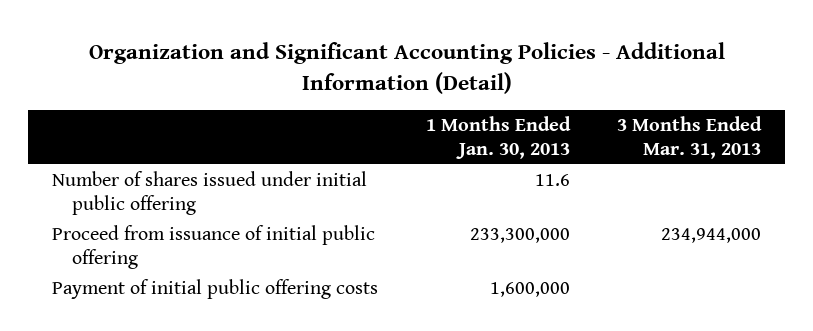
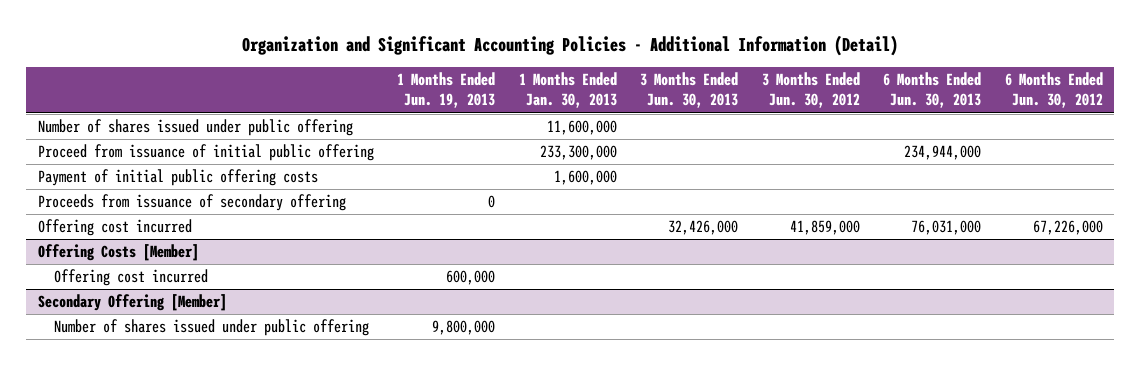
- | 1 Months Ended Jan. 30, 2013 | 3 Months Ended Mar. 31, 2013
+ | 1 Months Ended Jun. 19, 2013 | 1 Months Ended Jan. 30, 2013 | 3 Months Ended Jun. 30, 2013 | 3 Months Ended Jun. 30, 2012 | 6 Months Ended Jun. 30, 2013 | 6 Months Ended Jun. 30, 2012
- Number of shares issued under initial public offering | 11.6 |
+ Number of shares issued under public offering | | 11,600,000 | | | |
+ Proceeds from issuance of secondary offering | 0 | | | | |
+ Offering cost incurred | | | 32,426,000 | 41,859,000 | 76,031,000 | 67,226,000
+ Offering Costs [Member]
+ Offering cost incurred | 600,000 | | | | |
+ Secondary Offering [Member]
+ Number of shares issued under public offering | 9,800,000 | | | | |

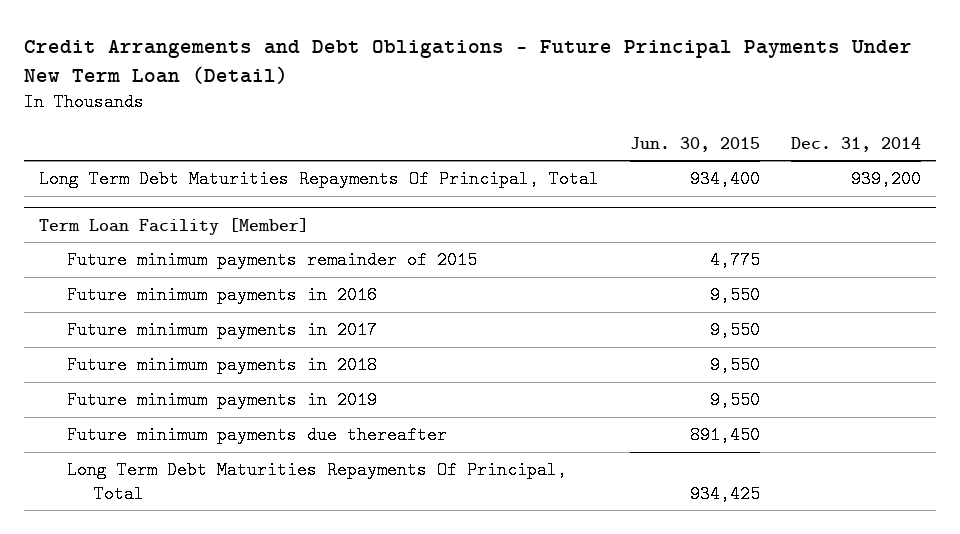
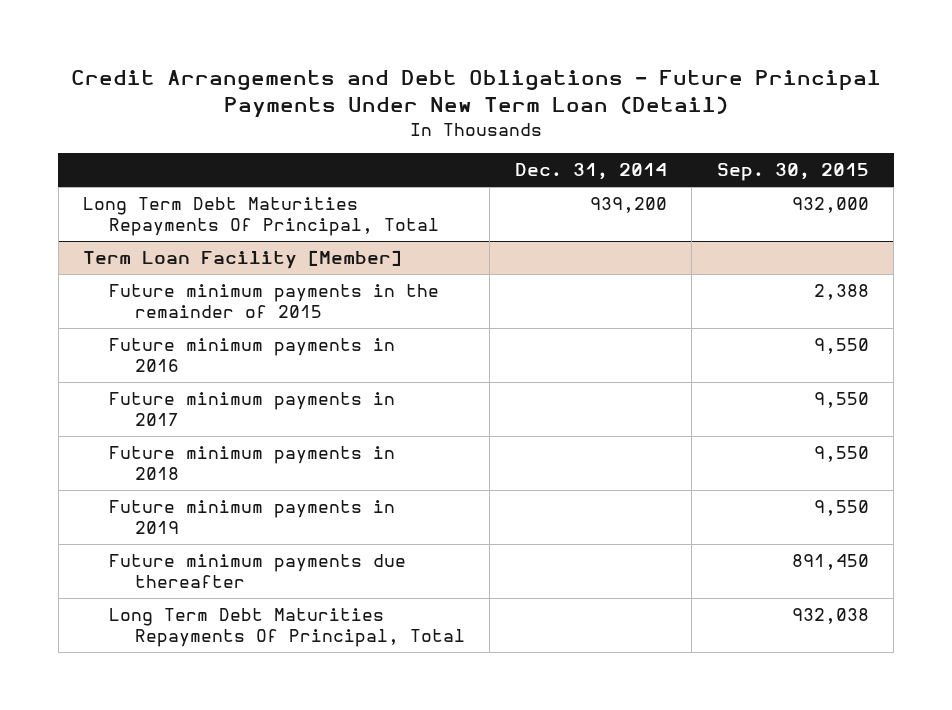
- | Jun. 30, 2015 | Dec. 31, 2014
+ | Dec. 31, 2014 | Sep. 30, 2015
@ Term Loan Facility [Member]
- Future minimum payments remainder of 2015 | 4,775 |
+ Future minimum payments in the remainder of 2015 | | 2,388

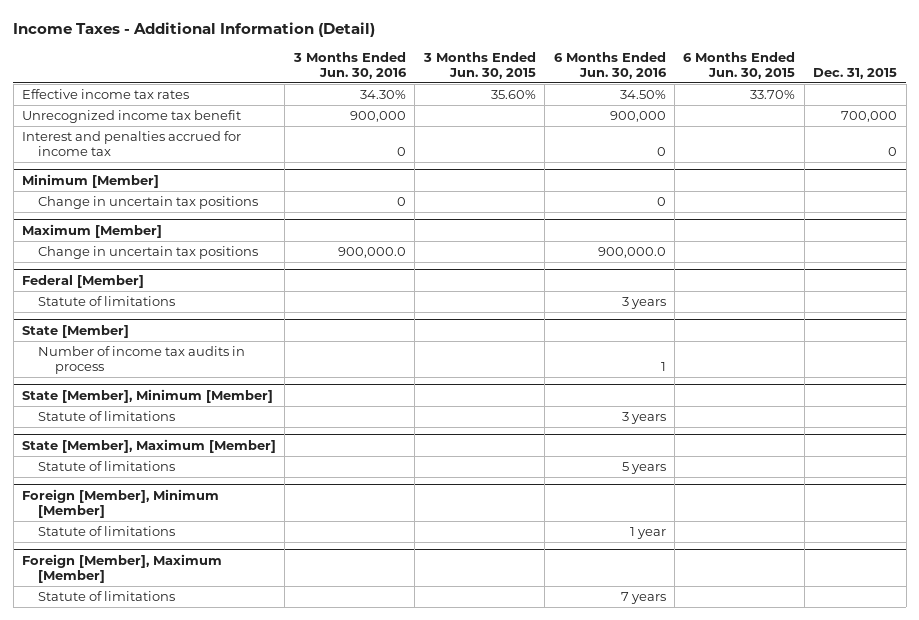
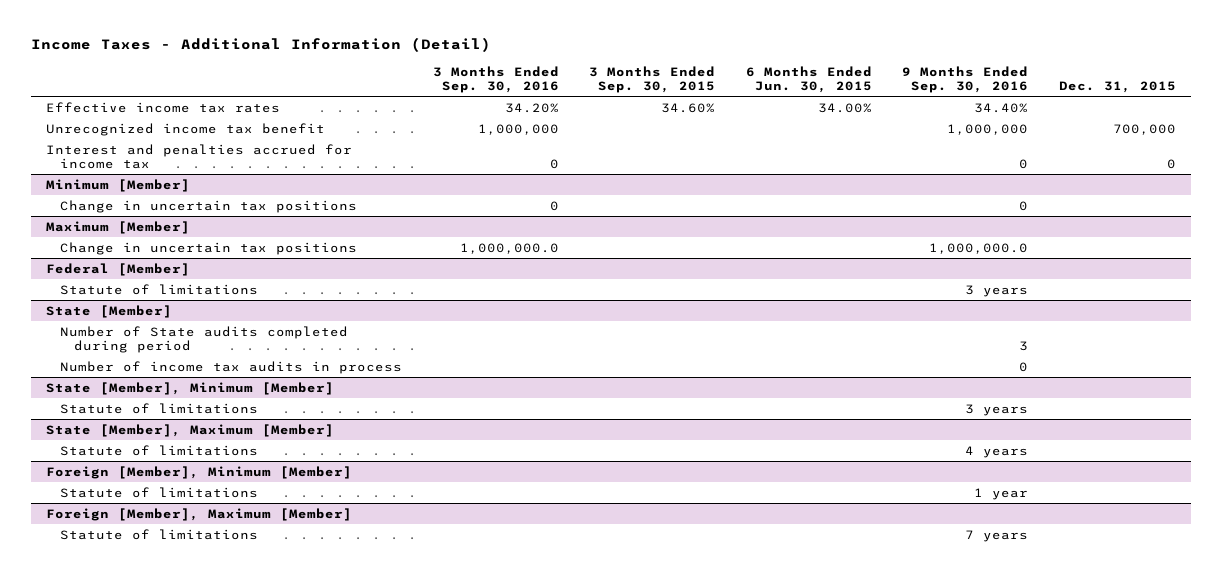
- | 3 Months Ended Jun. 30, 2016 | 3 Months Ended Jun. 30, 2015 | 6 Months Ended Jun. 30, 2016 | 6 Months Ended Jun. 30, 2015 | Dec. 31, 2015
+ | 3 Months Ended Sep. 30, 2016 | 3 Months Ended Sep. 30, 2015 | 6 Months Ended Jun. 30, 2015 | 9 Months Ended Sep. 30, 2016 | Dec. 31, 2015
- Effective income tax rates | 34.30% | 35.60% | 34.50% | 33.70% |
+ Effective income tax rates | 34.20% | 34.60% | 34.00% | 34.40% |
@ State [Member]
+ Number of State audits completed during period | | | | 3 |

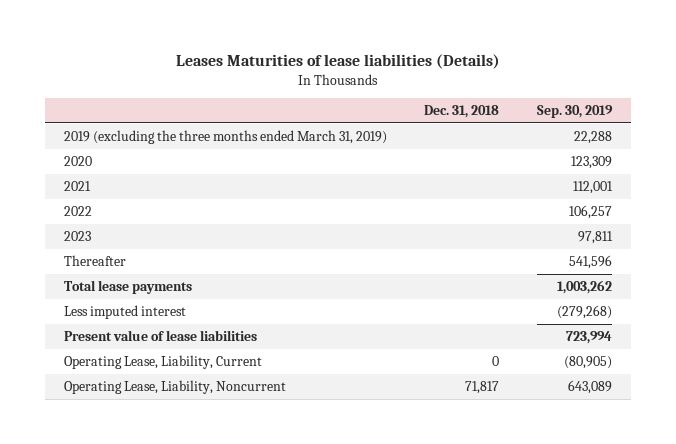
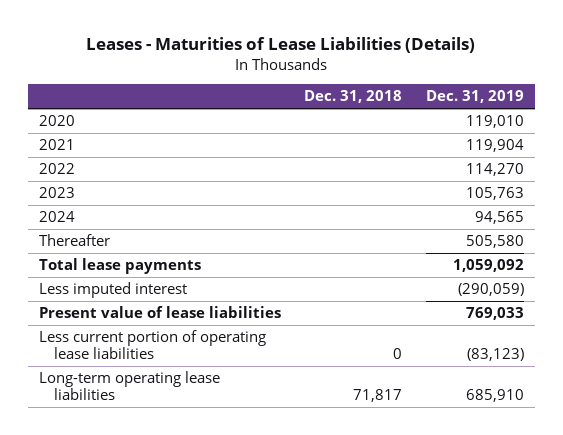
- Leases Maturities of lease liabilities (Details)
+ Leases - Maturities of Lease Liabilities (Details)
- | Dec. 31, 2018 | Sep. 30, 2019
+ | Dec. 31, 2018 | Dec. 31, 2019
- 2019 (excluding the three months ended March 31, 2019) | | 22,288
+ 2024 | | 94,565
- Operating Lease, Liability, Current | 0 | (80,905)
- Operating Lease, Liability, Noncurrent | 71,817 | 643,089
+ Less current portion of operating lease liabilities | 0 | (83,123)
+ Long-term operating lease liabilities | 71,817 | 685,910

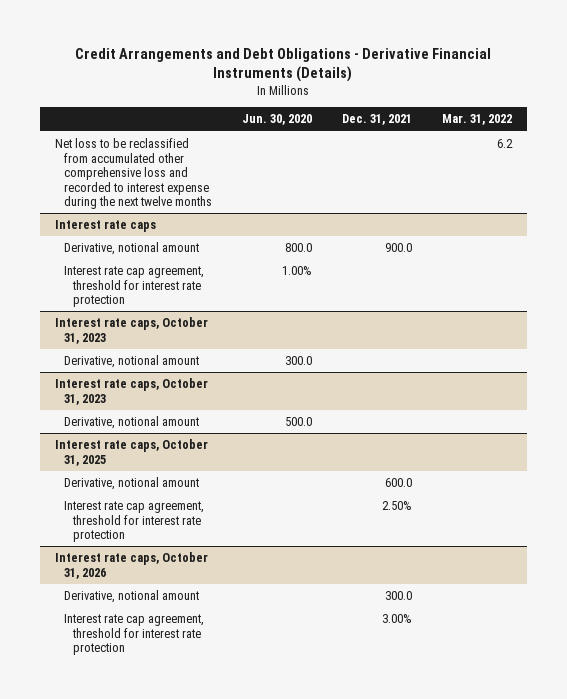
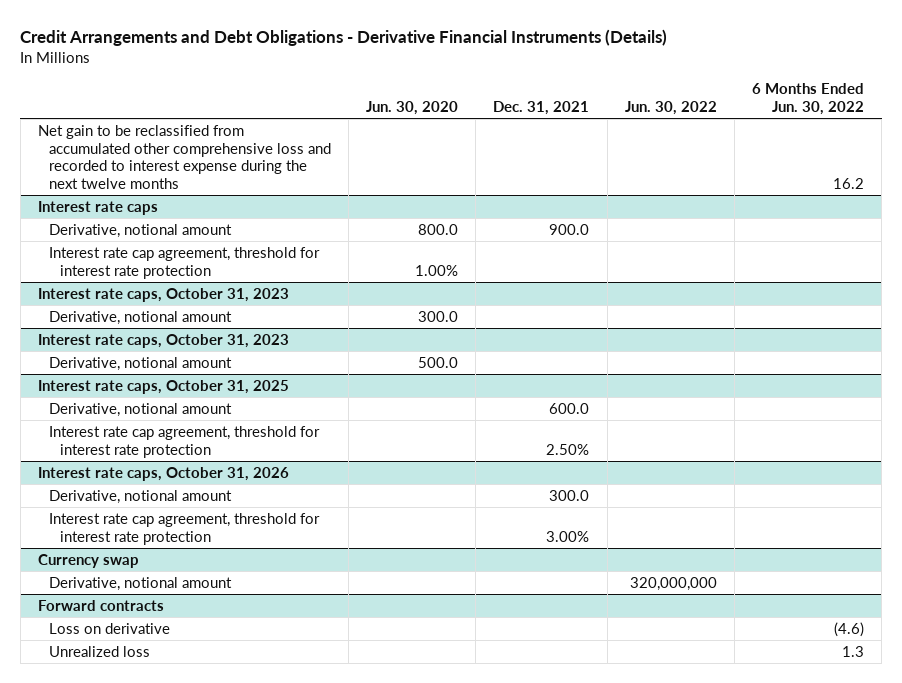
- | Jun. 30, 2020 | Dec. 31, 2021 | Mar. 31, 2022
+ | Jun. 30, 2020 | Dec. 31, 2021 | Jun. 30, 2022 | 6 Months Ended Jun. 30, 2022
- Net loss to be reclassified from accumulated other comprehensive loss and recorded to interest expense during the next twelve months | | | 6.2
+ Net gain to be reclassified from accumulated other comprehensive loss and recorded to interest expense during the next twelve months | | | | 16.2
+ Currency swap
+ Derivative, notional amount | | | 320,000,000 |
+ Forward contracts
+ Loss on derivative | | | | (4.6)
+ Unrealized loss | | | | 1.3

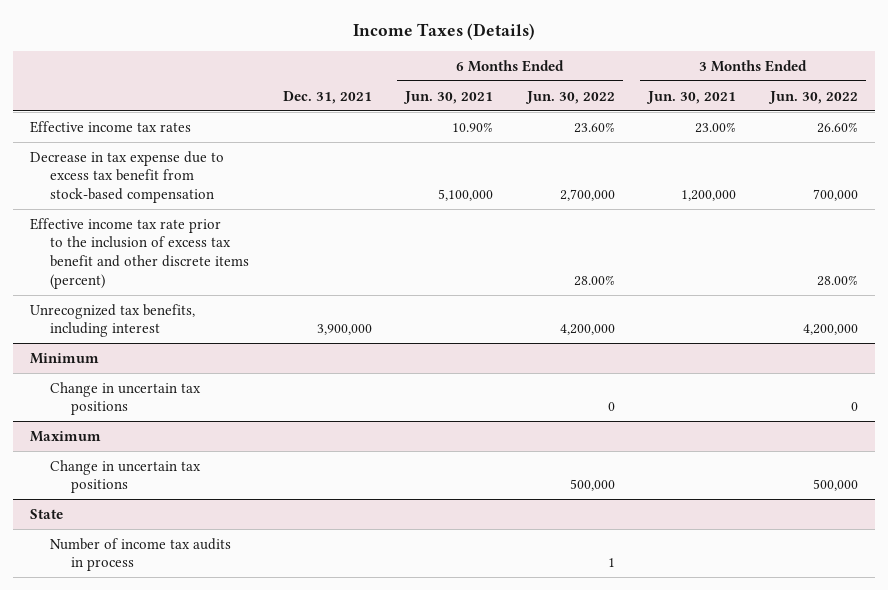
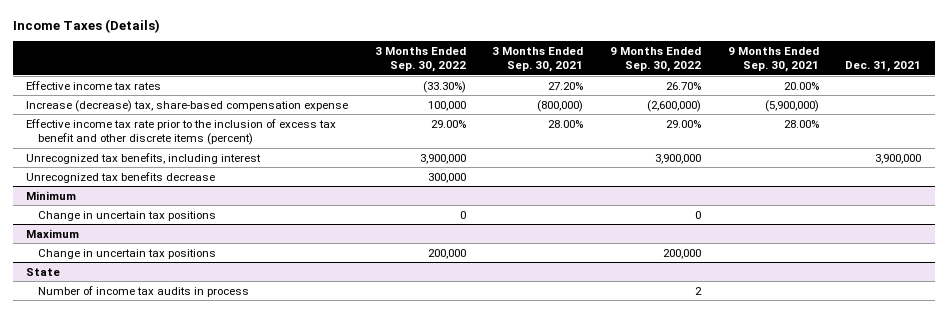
- | Dec. 31, 2021 | 6 Months Ended Jun. 30, 2021 | 6 Months Ended Jun. 30, 2022 | 3 Months Ended Jun. 30, 2021 | 3 Months Ended Jun. 30, 2022
+ | 3 Months Ended Sep. 30, 2022 | 3 Months Ended Sep. 30, 2021 | 9 Months Ended Sep. 30, 2022 | 9 Months Ended Sep. 30, 2021 | Dec. 31, 2021
- Decrease in tax expense due to excess tax benefit from stock-based compensation | | 5,100,000 | 2,700,000 | 1,200,000 | 700,000
+ Increase (decrease) tax, share-based compensation expense | 100,000 | (800,000) | (2,600,000) | (5,900,000) |
+ Unrecognized tax benefits decrease | 300,000 | | | |

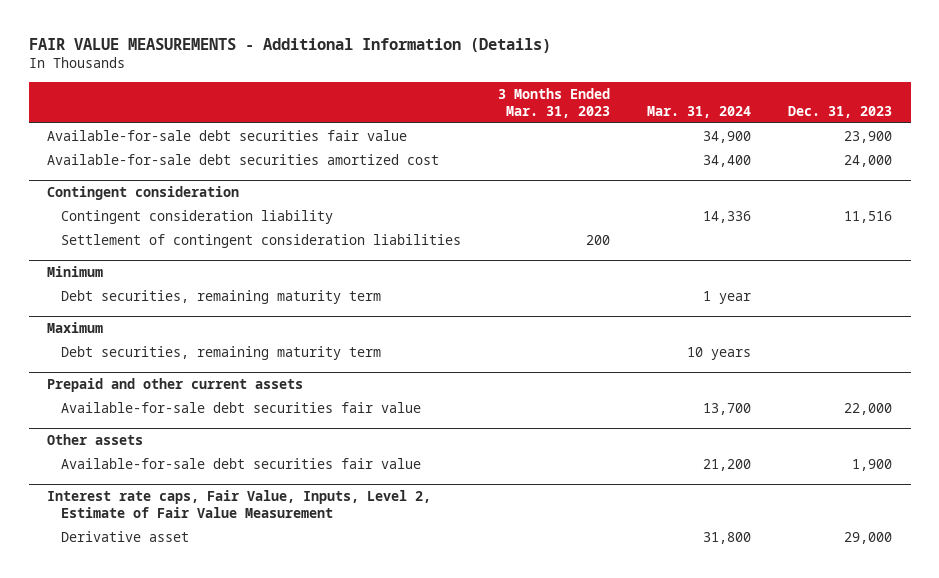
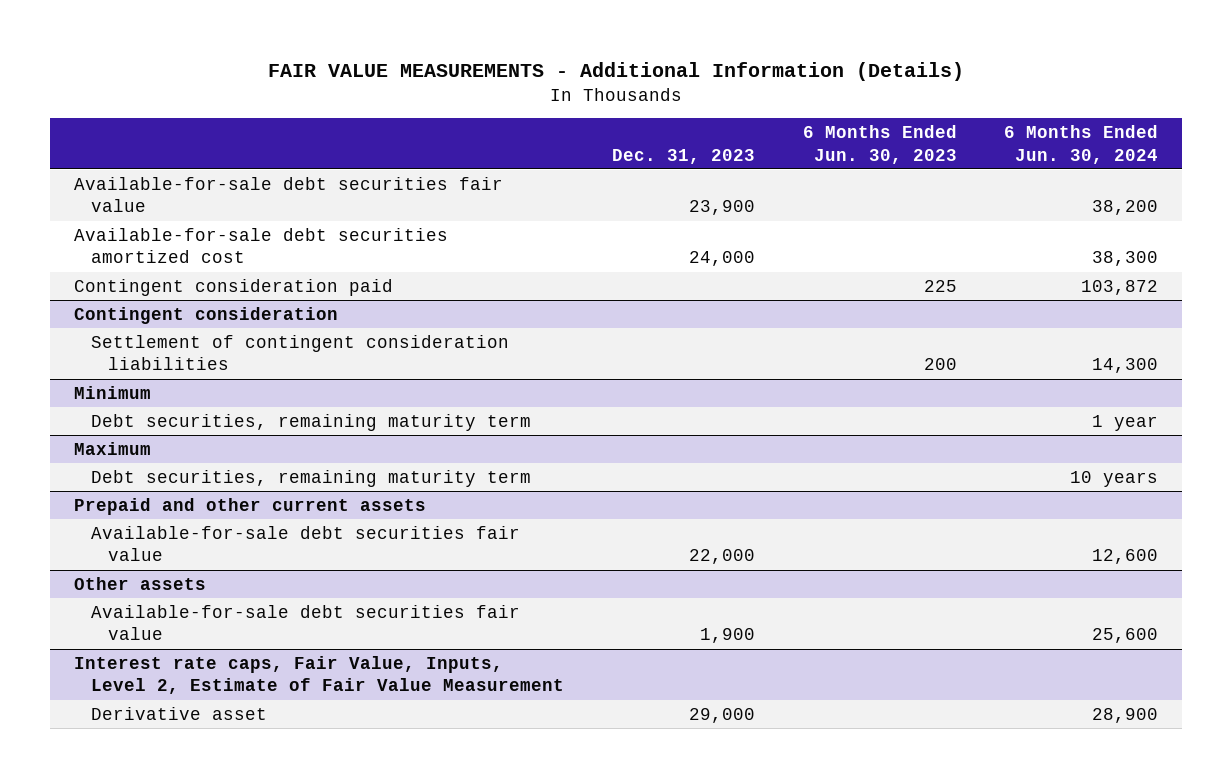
- | 3 Months Ended Mar. 31, 2023 | Mar. 31, 2024 | Dec. 31, 2023
+ | Dec. 31, 2023 | 6 Months Ended Jun. 30, 2023 | 6 Months Ended Jun. 30, 2024
+ Contingent consideration paid | | 225 | 103,872
@ Contingent consideration
- Contingent consideration liability | | 14,336 | 11,516

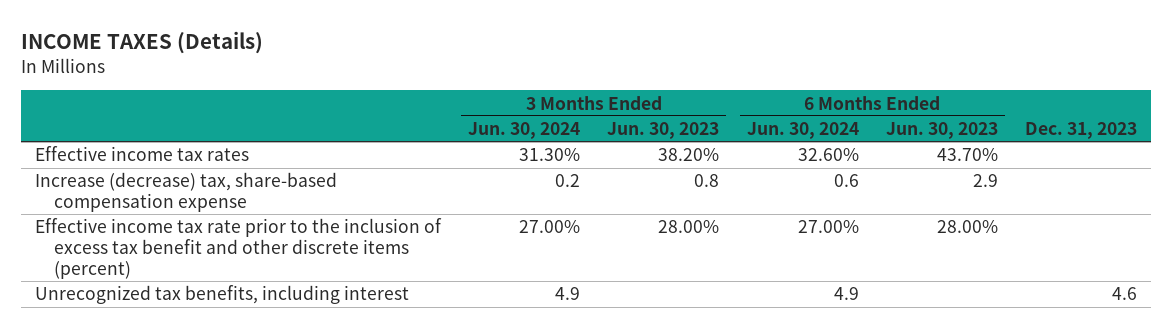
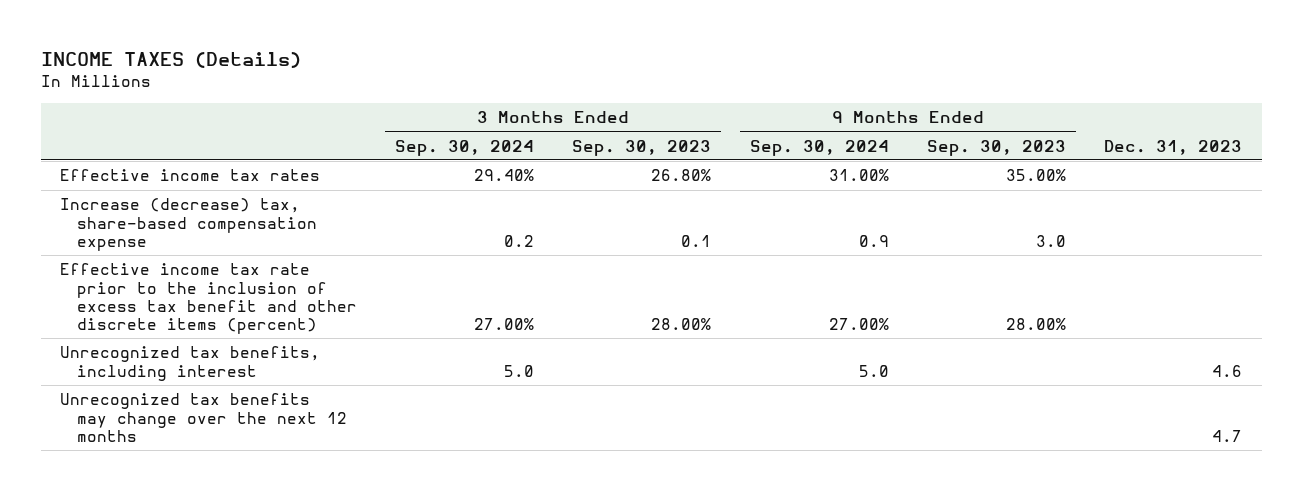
- | 3 Months Ended Jun. 30, 2024 | 3 Months Ended Jun. 30, 2023 | 6 Months Ended Jun. 30, 2024 | 6 Months Ended Jun. 30, 2023 | Dec. 31, 2023
+ | 3 Months Ended Sep. 30, 2024 | 3 Months Ended Sep. 30, 2023 | 9 Months Ended Sep. 30, 2024 | 9 Months Ended Sep. 30, 2023 | Dec. 31, 2023
+ Unrecognized tax benefits may change over the next 12 months | | | | | 4.7

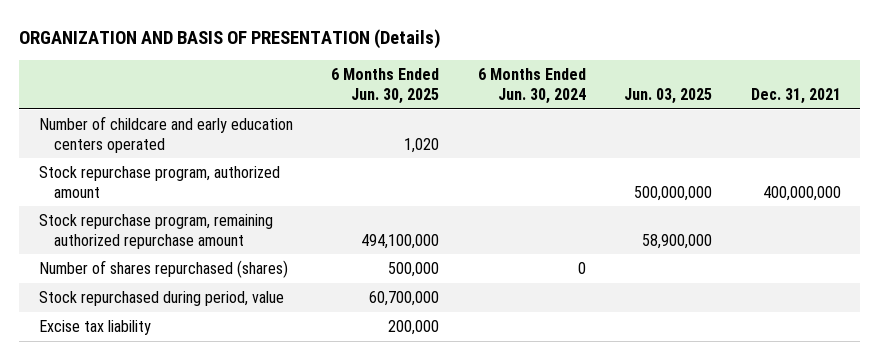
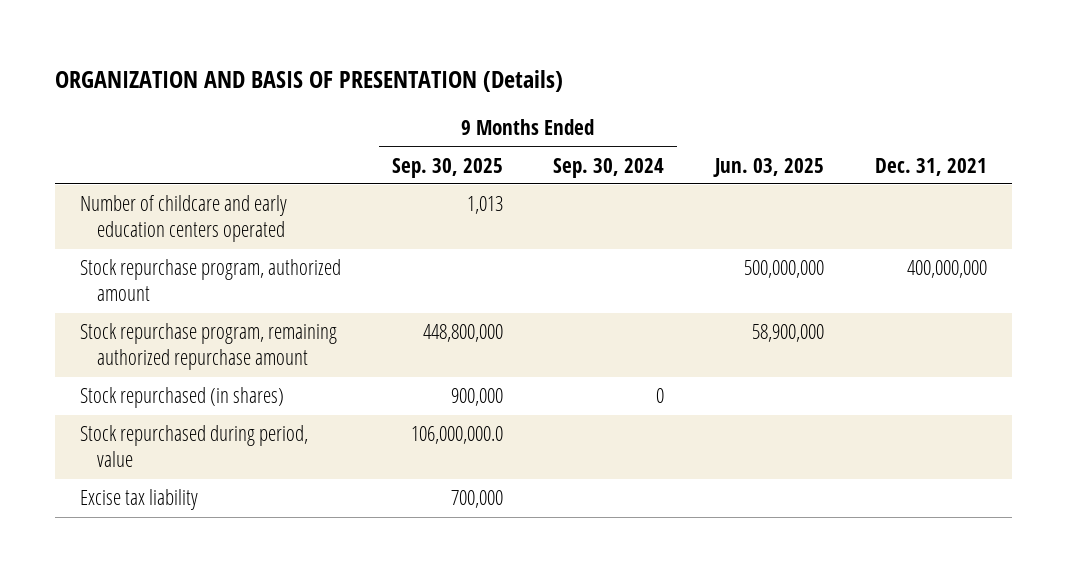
- | 6 Months Ended Jun. 30, 2025 | 6 Months Ended Jun. 30, 2024 | Jun. 03, 2025 | Dec. 31, 2021
+ | 9 Months Ended Sep. 30, 2025 | 9 Months Ended Sep. 30, 2024 | Jun. 03, 2025 | Dec. 31, 2021
- Number of shares repurchased (shares) | 500,000 | 0 | |
+ Stock repurchased (in shares) | 900,000 | 0 | |

